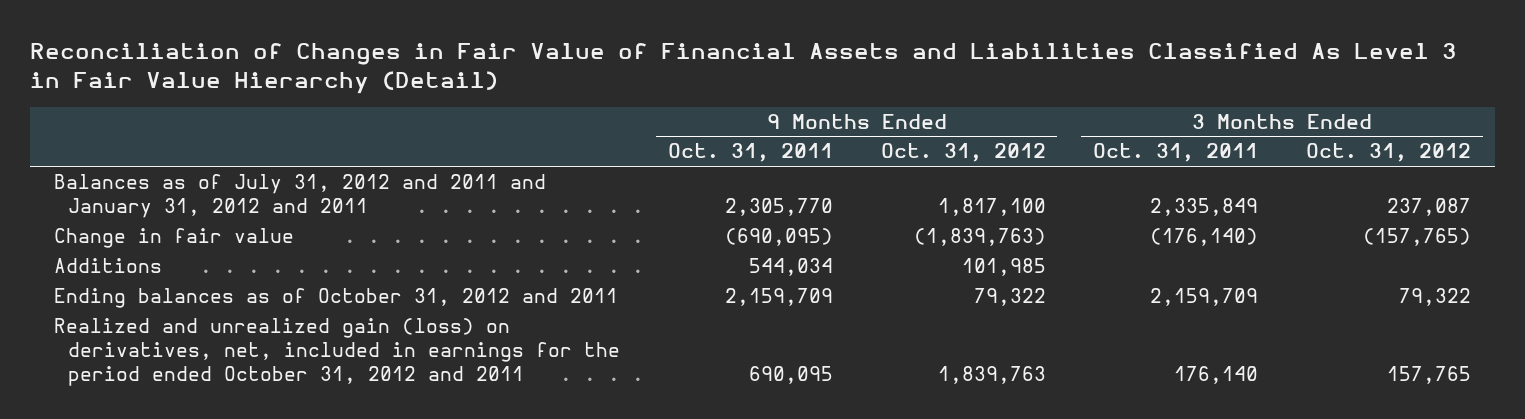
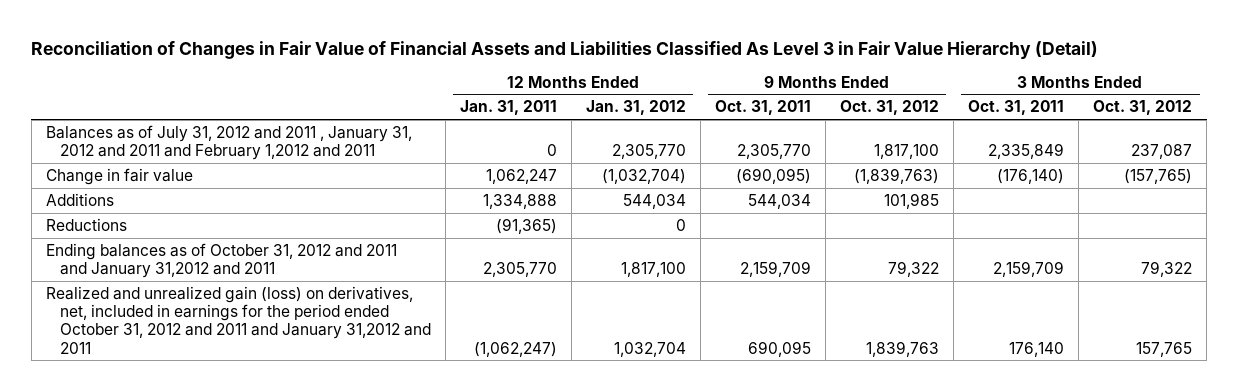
- | 9 Months Ended Oct. 31, 2011 | 9 Months Ended Oct. 31, 2012 | 3 Months Ended Oct. 31, 2011 | 3 Months Ended Oct. 31, 2012
+ | 12 Months Ended Jan. 31, 2011 | 12 Months Ended Jan. 31, 2012 | 9 Months Ended Oct. 31, 2011 | 9 Months Ended Oct. 31, 2012 | 3 Months Ended Oct. 31, 2011 | 3 Months Ended Oct. 31, 2012
- Balances as of July 31, 2012 and 2011 and January 31, 2012 and 2011 | 2,305,770 | 1,817,100 | 2,335,849 | 237,087
+ Balances as of July 31, 2012 and 2011 , January 31, 2012 and 2011 and February 1,2012 and 2011 | 0 | 2,305,770 | 2,305,770 | 1,817,100 | 2,335,849 | 237,087
- Ending balances as of October 31, 2012 and 2011 | 2,159,709 | 79,322 | 2,159,709 | 79,322
- Realized and unrealized gain (loss) on derivatives, net, included in earnings for the period ended October 31, 2012 and 2011 | 690,095 | 1,839,763 | 176,140 | 157,765
+ Reductions | (91,365) | 0 | | | |
+ Ending balances as of October 31, 2012 and 2011 and January 31,2012 and 2011 | 2,305,770 | 1,817,100 | 2,159,709 | 79,322 | 2,159,709 | 79,322
+ Realized and unrealized gain (loss) on derivatives, net, included in earnings for the period ended October 31, 2012 and 2011 and January 31,2012 and 2011 | (1,062,247) | 1,032,704 | 690,095 | 1,839,763 | 176,140 | 157,765

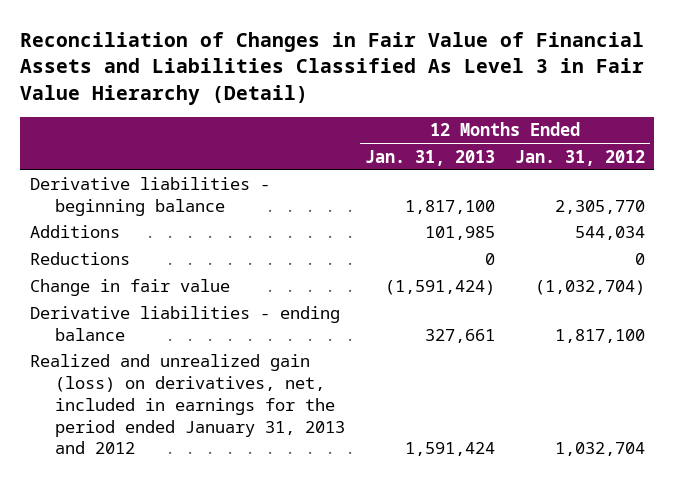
- | 12 Months Ended Jan. 31, 2011 | 12 Months Ended Jan. 31, 2012 | 9 Months Ended Oct. 31, 2011 | 9 Months Ended Oct. 31, 2012 | 3 Months Ended Oct. 31, 2011 | 3 Months Ended Oct. 31, 2012
+ | 12 Months Ended Jan. 31, 2013 | 12 Months Ended Jan. 31, 2012
- Balances as of July 31, 2012 and 2011 , January 31, 2012 and 2011 and February 1,2012 and 2011 | 0 | 2,305,770 | 2,305,770 | 1,817,100 | 2,335,849 | 237,087
+ Derivative liabilities - beginning balance | 1,817,100 | 2,305,770
- Ending balances as of October 31, 2012 and 2011 and January 31,2012 and 2011 | 2,305,770 | 1,817,100 | 2,159,709 | 79,322 | 2,159,709 | 79,322
- Realized and unrealized gain (loss) on derivatives, net, included in earnings for the period ended October 31, 2012 and 2011 and January 31,2012 and 2011 | (1,062,247) | 1,032,704 | 690,095 | 1,839,763 | 176,140 | 157,765
moved down: Change in fair value | (1,591,424) | (1,032,704)
+ Derivative liabilities - ending balance | 327,661 | 1,817,100
+ Realized and unrealized gain (loss) on derivatives, net, included in earnings for the period ended January 31, 2013 and 2012 | 1,591,424 | 1,032,704

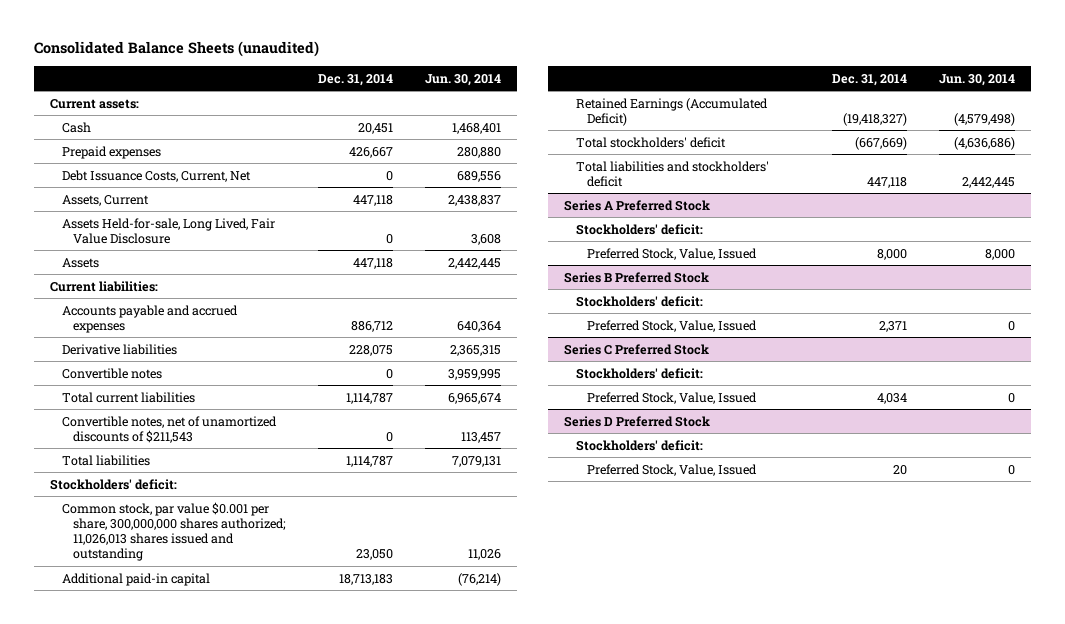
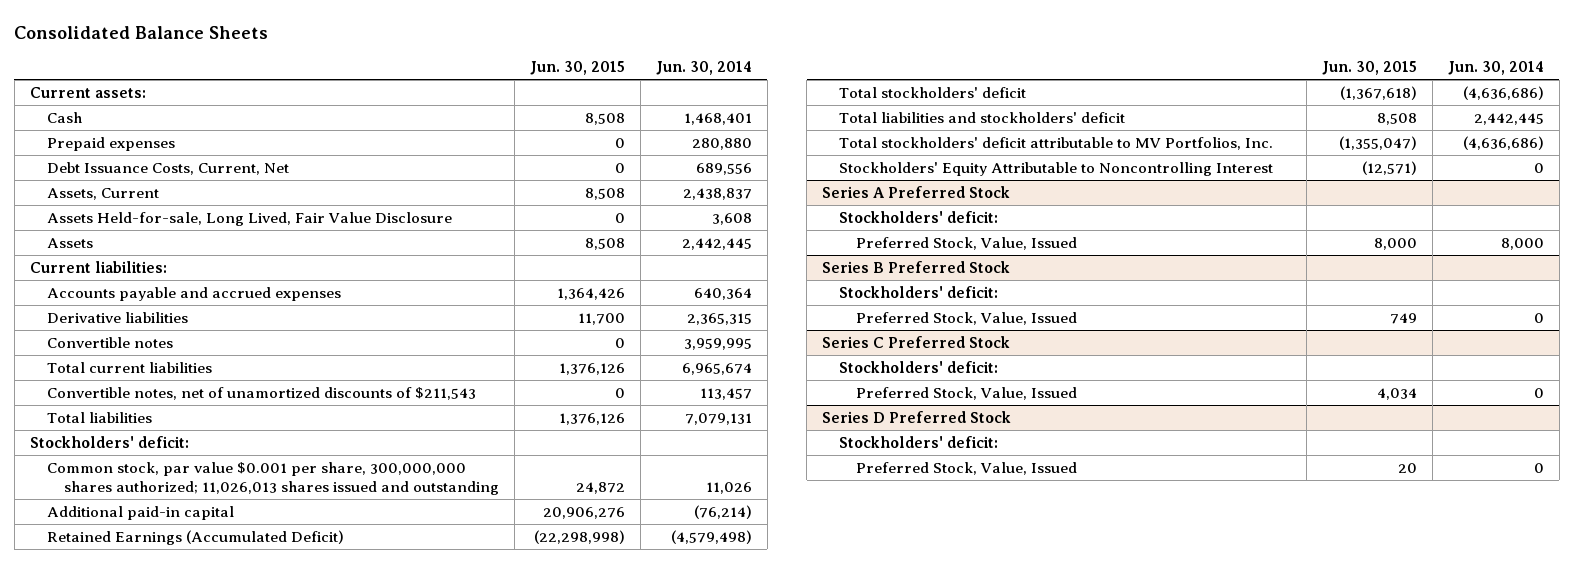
- Consolidated Balance Sheets (unaudited)
+ Consolidated Balance Sheets
- | Dec. 31, 2014 | Jun. 30, 2014
+ | Jun. 30, 2015 | Jun. 30, 2014
+ Total stockholders' deficit attributable to MV Portfolios, Inc. | (1,355,047) | (4,636,686)
+ Stockholders' Equity Attributable to Noncontrolling Interest | (12,571) | 0

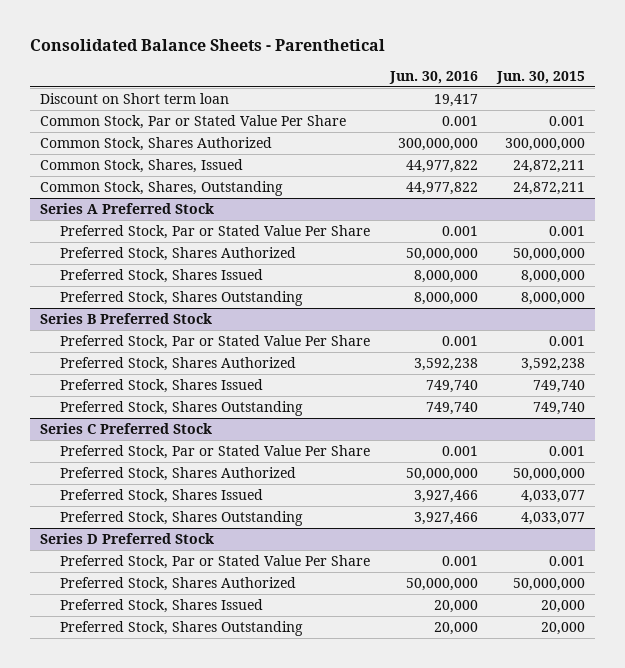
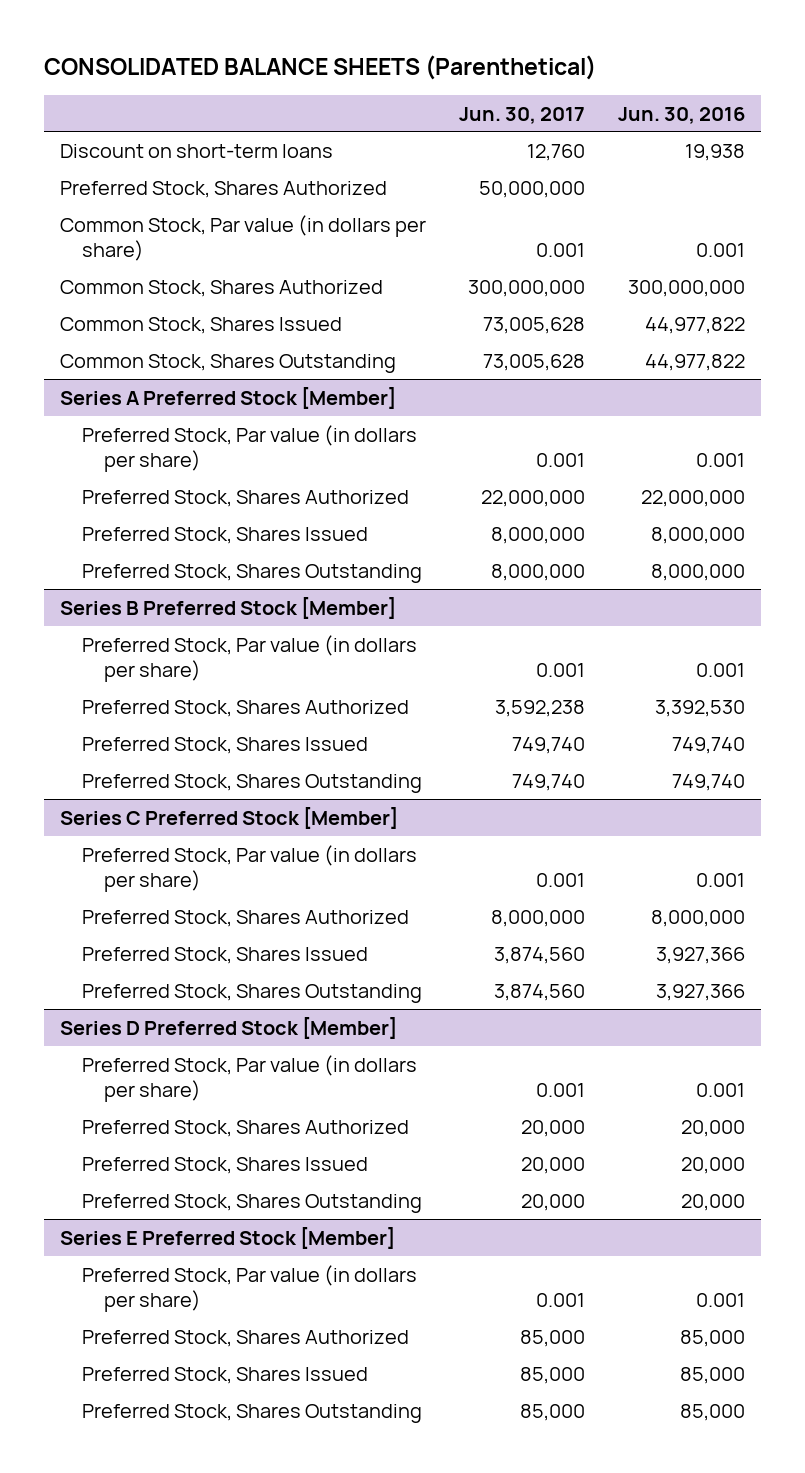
- Consolidated Balance Sheets - Parenthetical
+ CONSOLIDATED BALANCE SHEETS (Parenthetical)
- | Jun. 30, 2016 | Jun. 30, 2015
+ | Jun. 30, 2017 | Jun. 30, 2016
- Discount on Short term loan | 19,417 |
- Common Stock, Par or Stated Value Per Share | 0.001 | 0.001
+ Discount on short-term loans | 12,760 | 19,938
+ Preferred Stock, Shares Authorized | 50,000,000 |
+ Common Stock, Par value (in dollars per share) | 0.001 | 0.001
- Common Stock, Shares, Issued | 44,977,822 | 24,872,211
- Common Stock, Shares, Outstanding | 44,977,822 | 24,872,211
- Series A Preferred Stock
- Preferred Stock, Par or Stated Value Per Share | 0.001 | 0.001
- Preferred Stock, Shares Authorized | 50,000,000 | 50,000,000
+ Common Stock, Shares Issued | 73,005,628 | 44,977,822
+ Common Stock, Shares Outstanding | 73,005,628 | 44,977,822
+ Series A Preferred Stock [Member]
+ Preferred Stock, Par value (in dollars per share) | 0.001 | 0.001
+ Preferred Stock, Shares Authorized | 22,000,000 | 22,000,000
- Series B Preferred Stock
- Preferred Stock, Par or Stated Value Per Share | 0.001 | 0.001
- Preferred Stock, Shares Authorized | 3,592,238 | 3,592,238
+ Series B Preferred Stock [Member]
+ Preferred Stock, Par value (in dollars per share) | 0.001 | 0.001
+ Preferred Stock, Shares Authorized | 3,592,238 | 3,392,530
- Series C Preferred Stock
- Preferred Stock, Par or Stated Value Per Share | 0.001 | 0.001
- Preferred Stock, Shares Authorized | 50,000,000 | 50,000,000
- Preferred Stock, Shares Issued | 3,927,466 | 4,033,077
- Preferred Stock, Shares Outstanding | 3,927,466 | 4,033,077
- Series D Preferred Stock
- Preferred Stock, Par or Stated Value Per Share | 0.001 | 0.001
- Preferred Stock, Shares Authorized | 50,000,000 | 50,000,000
+ Series C Preferred Stock [Member]
+ Preferred Stock, Par value (in dollars per share) | 0.001 | 0.001
+ Preferred Stock, Shares Authorized | 8,000,000 | 8,000,000
+ Preferred Stock, Shares Issued | 3,874,560 | 3,927,366
+ Preferred Stock, Shares Outstanding | 3,874,560 | 3,927,366
+ Series D Preferred Stock [Member]
+ Preferred Stock, Par value (in dollars per share) | 0.001 | 0.001
+ Preferred Stock, Shares Authorized | 20,000 | 20,000
+ Series E Preferred Stock [Member]
+ Preferred Stock, Par value (in dollars per share) | 0.001 | 0.001
+ Preferred Stock, Shares Authorized | 85,000 | 85,000
+ Preferred Stock, Shares Issued | 85,000 | 85,000
+ Preferred Stock, Shares Outstanding | 85,000 | 85,000

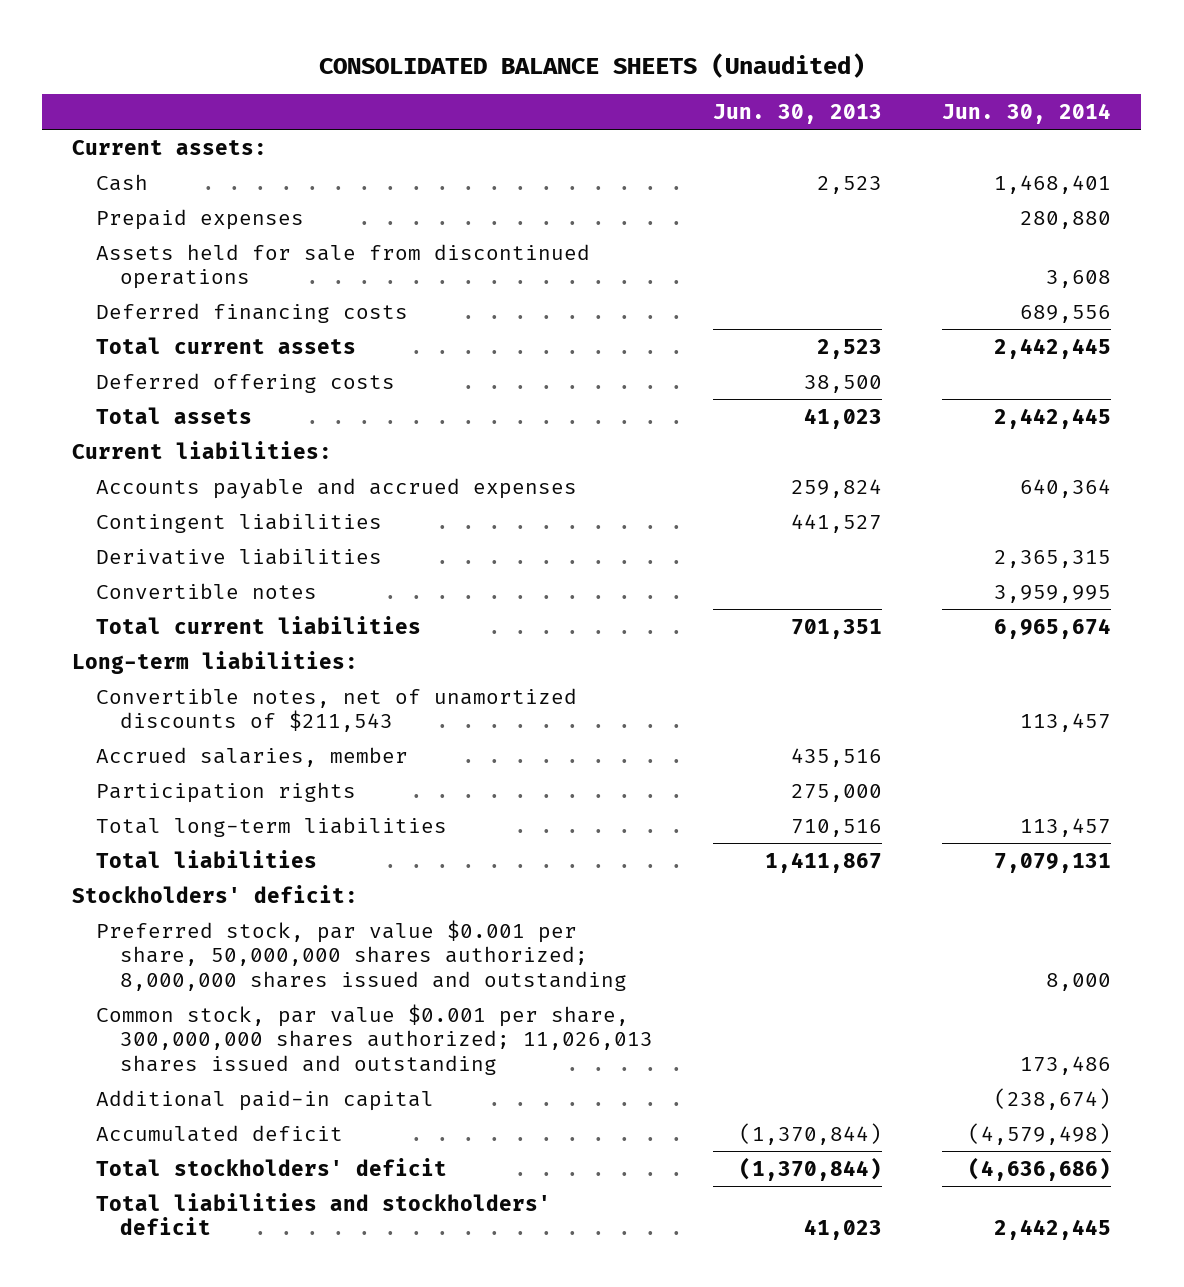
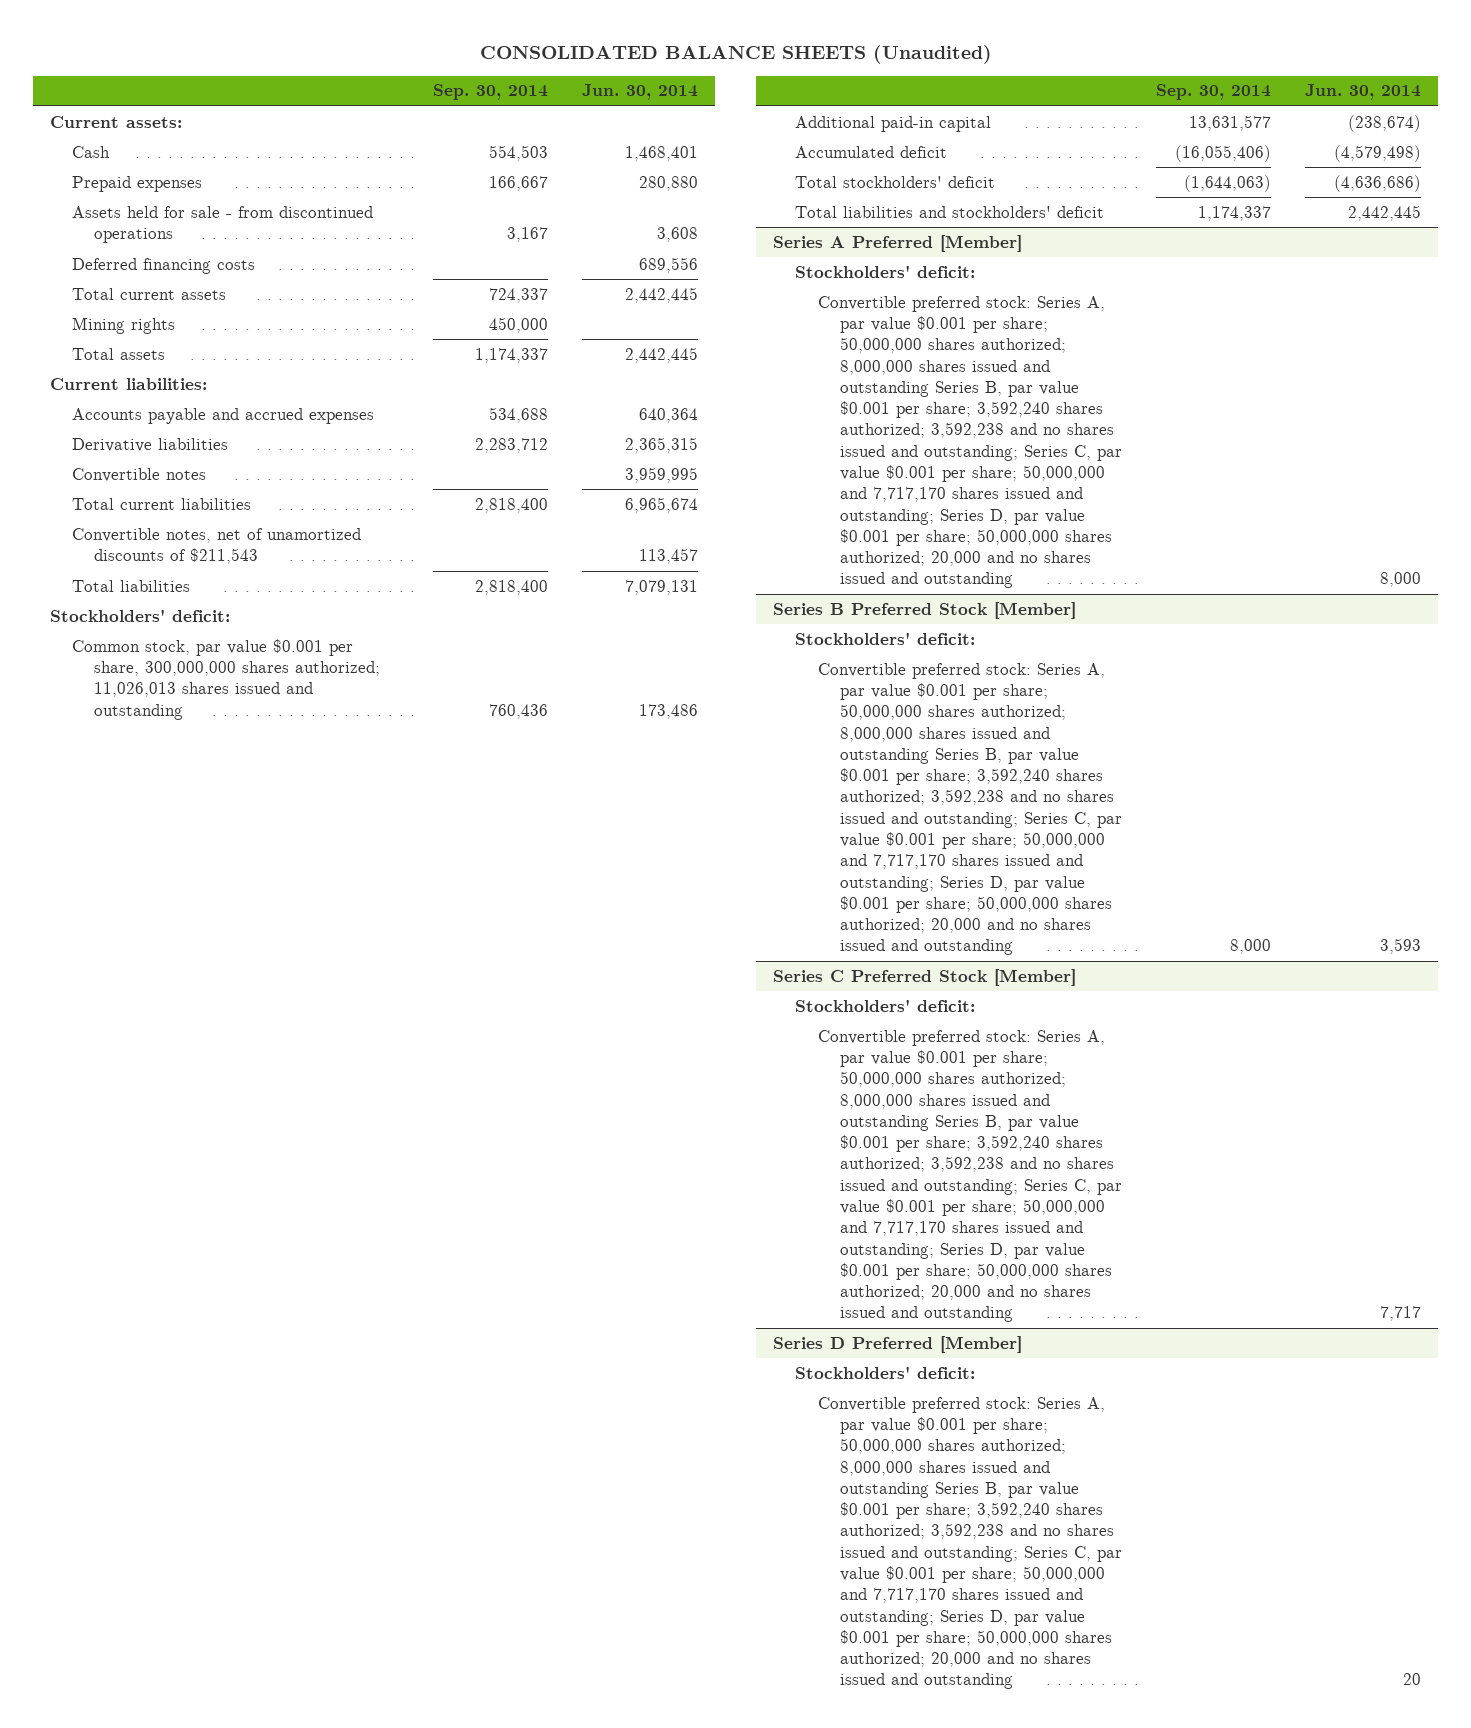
- | Jun. 30, 2013 | Jun. 30, 2014
+ | Sep. 30, 2014 | Jun. 30, 2014
- Assets held for sale from discontinued operations | | 3,608
+ Assets held for sale - from discontinued operations | 3,167 | 3,608
- Deferred offering costs | 38,500 |
+ Mining rights | 450,000 |
- Contingent liabilities | 441,527 |
- Long-term liabilities:
- Accrued salaries, member | 435,516 |
- Participation rights | 275,000 |
- Total long-term liabilities | 710,516 | 113,457
- Preferred stock, par value $0.001 per share, 50,000,000 shares authorized; 8,000,000 shares issued and outstanding | | 8,000
+ Series A Preferred [Member]
+ Stockholders' deficit:
+ Convertible preferred stock: Series A, par value $0.001 per share; 50,000,000 shares authorized; 8,000,000 shares issued and outstanding Series B, par value $0.001 per share; 3,592,240 shares authorized; 3,592,238 and no shares issued and outstanding; Series C, par value $0.001 per share; 50,000,000 and 7,717,170 shares issued and outstanding; Series D, par value $0.001 per share; 50,000,000 shares authorized; 20,000 and no shares issued and outstanding | | 8,000
+ Series B Preferred Stock [Member]
+ Stockholders' deficit:
+ Convertible preferred stock: Series A, par value $0.001 per share; 50,000,000 shares authorized; 8,000,000 shares issued and outstanding Series B, par value $0.001 per share; 3,592,240 shares authorized; 3,592,238 and no shares issued and outstanding; Series C, par value $0.001 per share; 50,000,000 and 7,717,170 shares issued and outstanding; Series D, par value $0.001 per share; 50,000,000 shares authorized; 20,000 and no shares issued and outstanding | 8,000 | 3,593
+ Series C Preferred Stock [Member]
+ Stockholders' deficit:
+ Convertible preferred stock: Series A, par value $0.001 per share; 50,000,000 shares authorized; 8,000,000 shares issued and outstanding Series B, par value $0.001 per share; 3,592,240 shares authorized; 3,592,238 and no shares issued and outstanding; Series C, par value $0.001 per share; 50,000,000 and 7,717,170 shares issued and outstanding; Series D, par value $0.001 per share; 50,000,000 shares authorized; 20,000 and no shares issued and outstanding | | 7,717
+ Series D Preferred [Member]
+ Stockholders' deficit:
+ Convertible preferred stock: Series A, par value $0.001 per share; 50,000,000 shares authorized; 8,000,000 shares issued and outstanding Series B, par value $0.001 per share; 3,592,240 shares authorized; 3,592,238 and no shares issued and outstanding; Series C, par value $0.001 per share; 50,000,000 and 7,717,170 shares issued and outstanding; Series D, par value $0.001 per share; 50,000,000 shares authorized; 20,000 and no shares issued and outstanding | | 20

